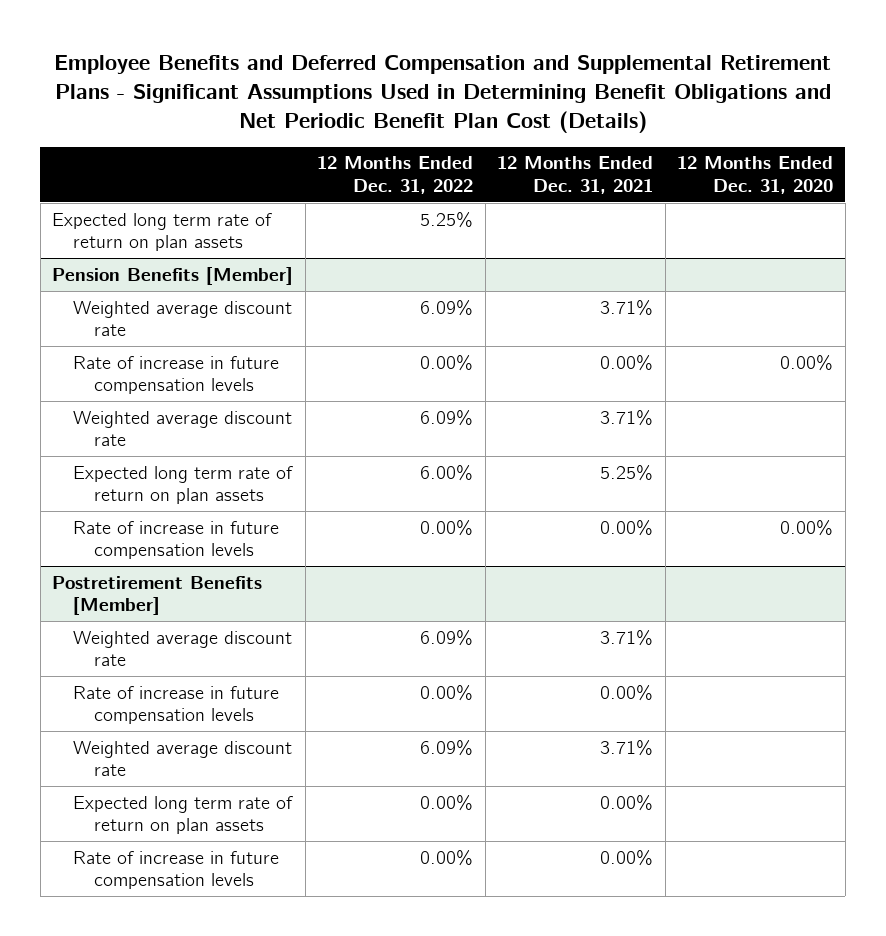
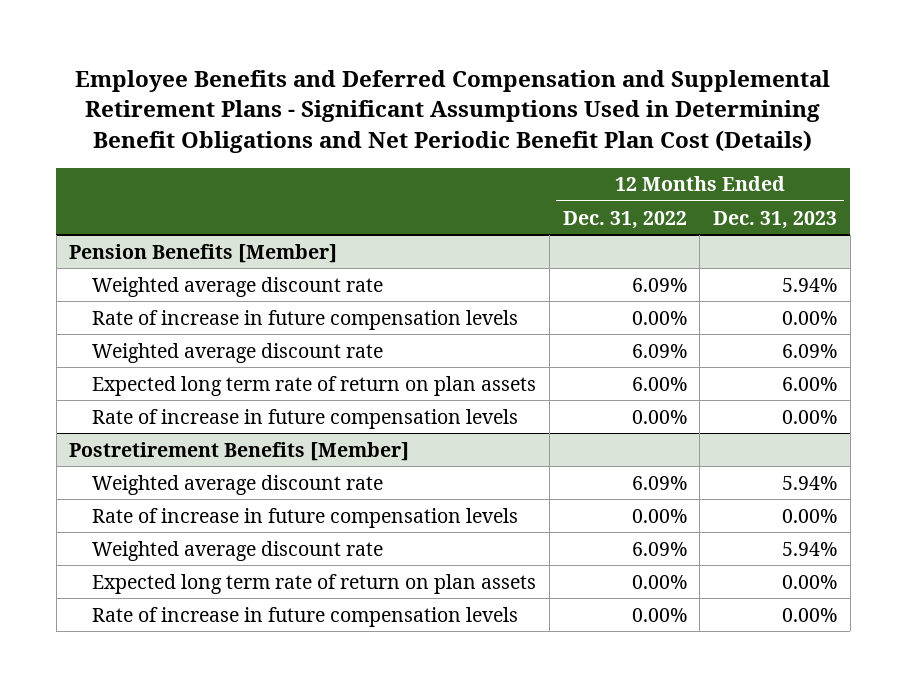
- | 12 Months Ended Dec. 31, 2022 | 12 Months Ended Dec. 31, 2021 | 12 Months Ended Dec. 31, 2020
+ | 12 Months Ended Dec. 31, 2022 | 12 Months Ended Dec. 31, 2023
- Expected long term rate of return on plan assets | 5.25% | |

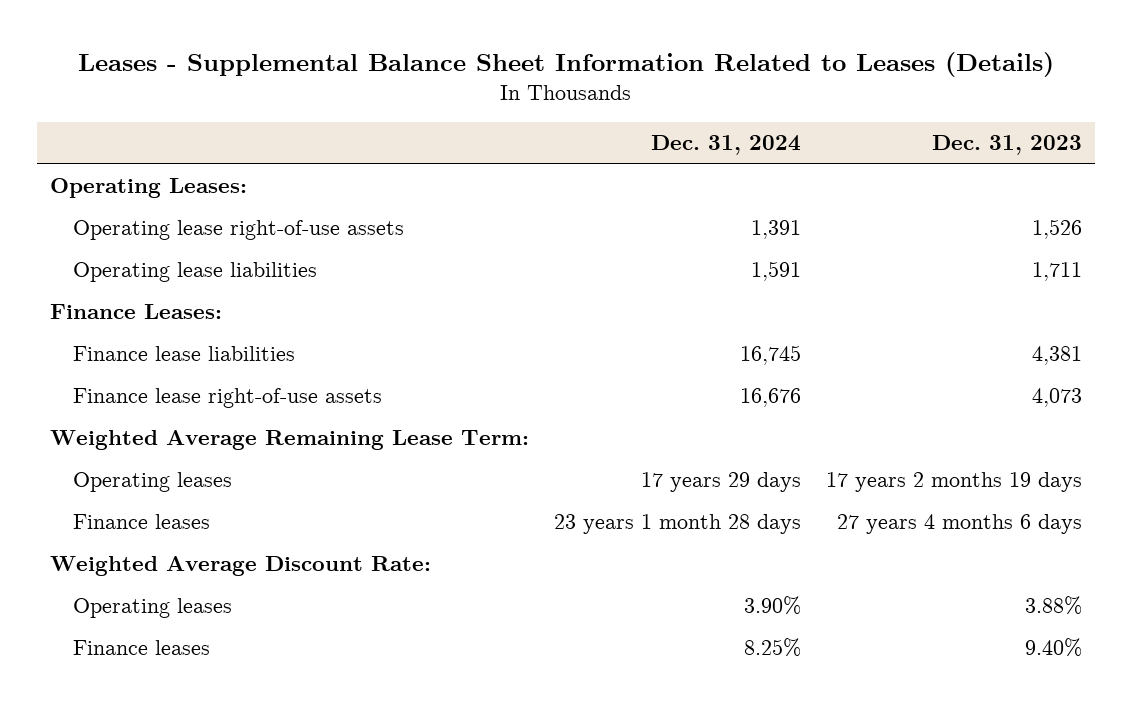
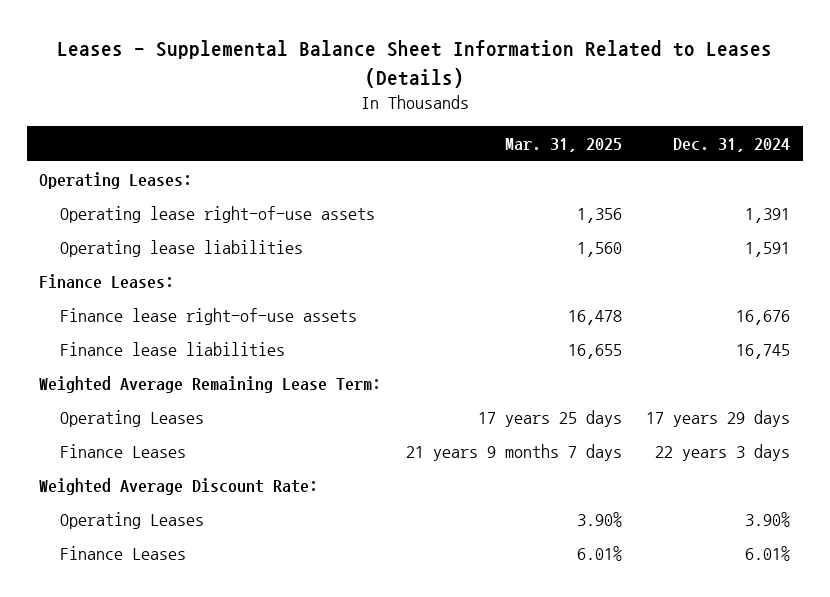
- | Dec. 31, 2024 | Dec. 31, 2023
+ | Mar. 31, 2025 | Dec. 31, 2024
moved down: Finance lease liabilities | 16,655 | 16,745
- Operating leases | 17 years 29 days | 17 years 2 months 19 days
- Finance leases | 23 years 1 month 28 days | 27 years 4 months 6 days
+ Operating Leases | 17 years 25 days | 17 years 29 days
+ Finance Leases | 21 years 9 months 7 days | 22 years 3 days
- Operating leases | 3.90% | 3.88%
- Finance leases | 8.25% | 9.40%
+ Operating Leases | 3.90% | 3.90%
+ Finance Leases | 6.01% | 6.01%

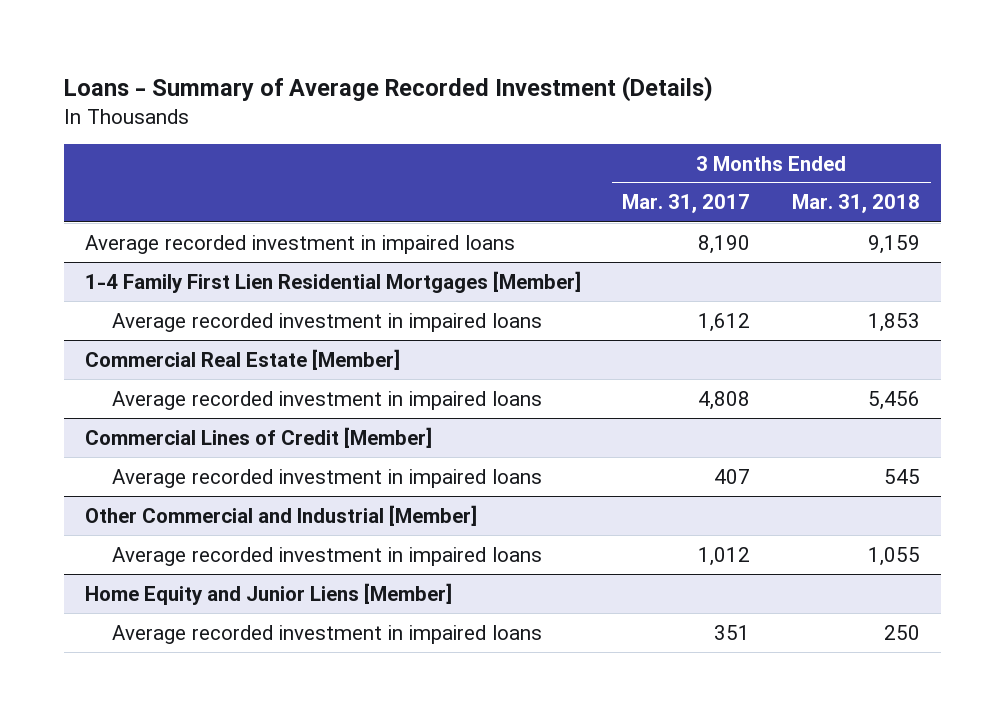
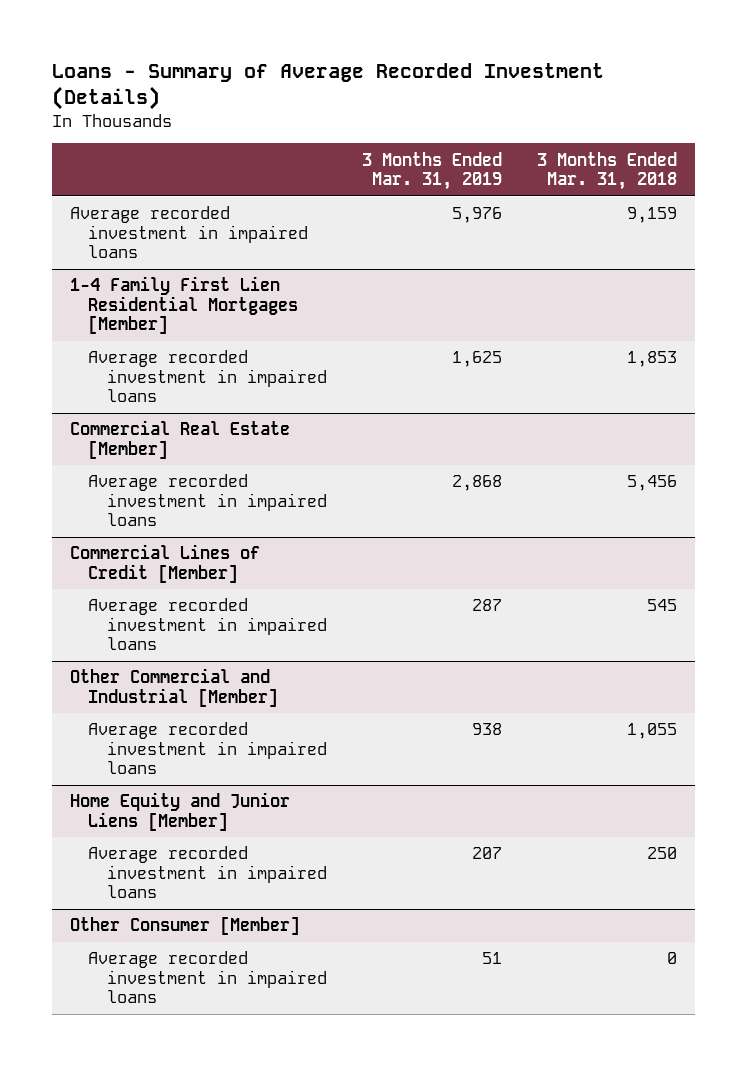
- | 3 Months Ended Mar. 31, 2017 | 3 Months Ended Mar. 31, 2018
+ | 3 Months Ended Mar. 31, 2019 | 3 Months Ended Mar. 31, 2018
+ Other Consumer [Member]
+ Average recorded investment in impaired loans | 51 | 0

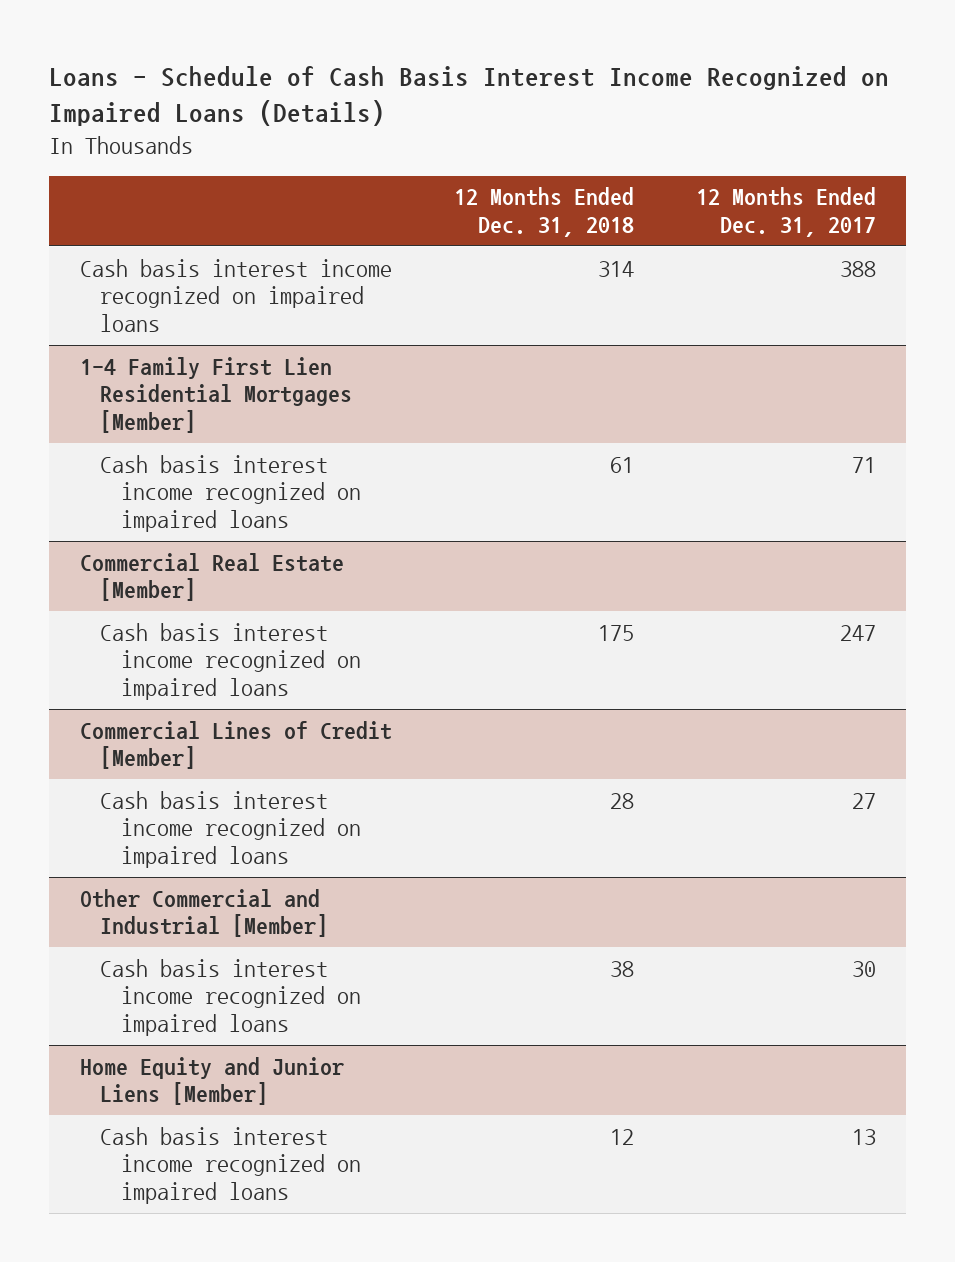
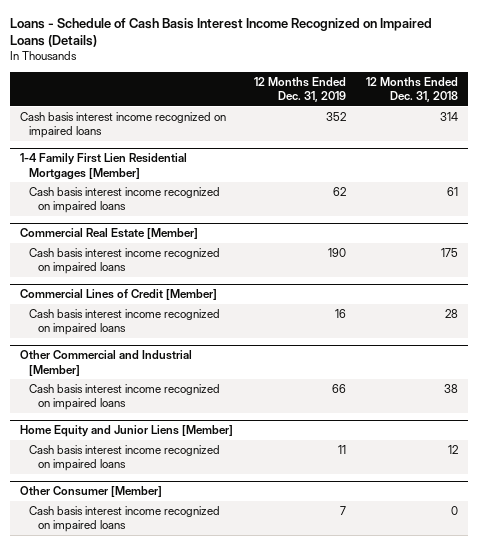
- | 12 Months Ended Dec. 31, 2018 | 12 Months Ended Dec. 31, 2017
+ | 12 Months Ended Dec. 31, 2019 | 12 Months Ended Dec. 31, 2018
+ Other Consumer [Member]
+ Cash basis interest income recognized on impaired loans | 7 | 0

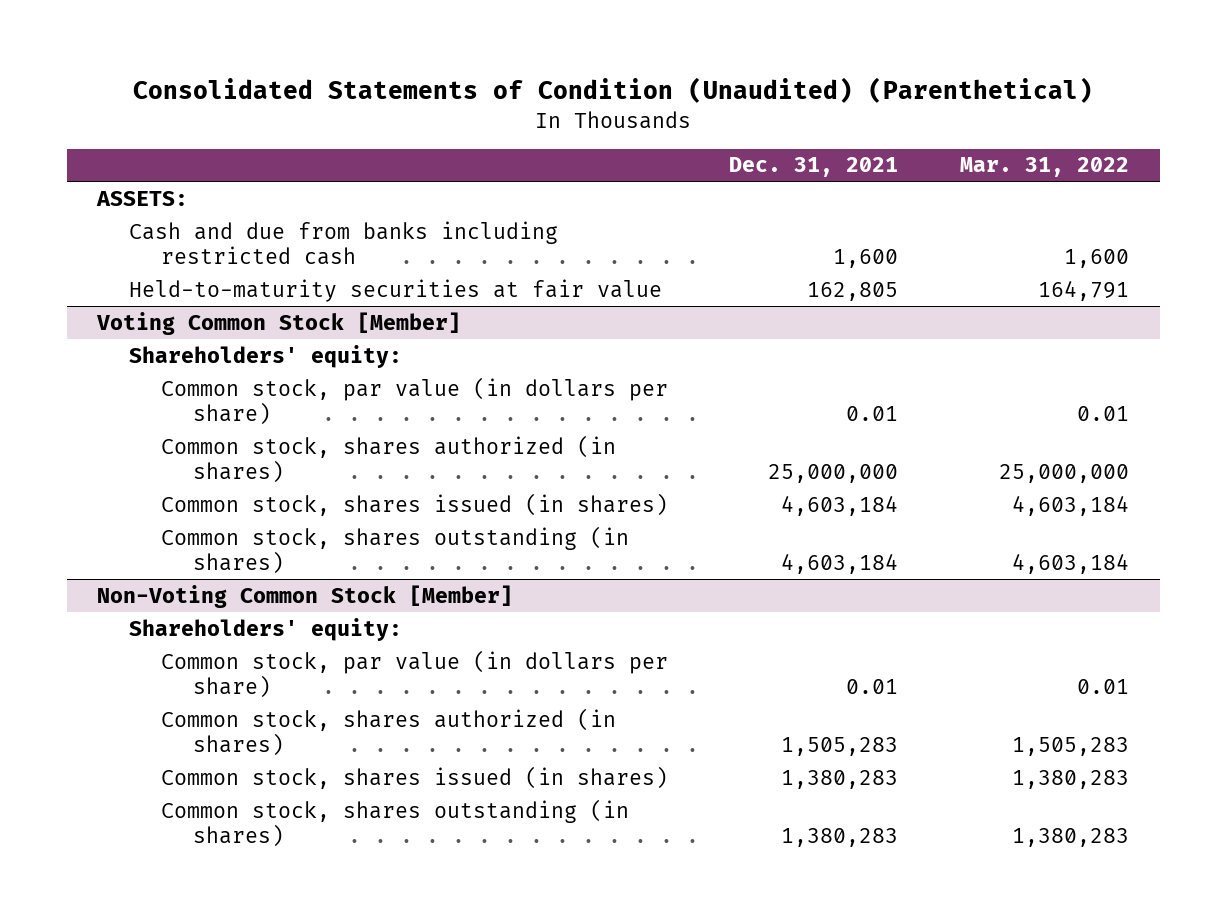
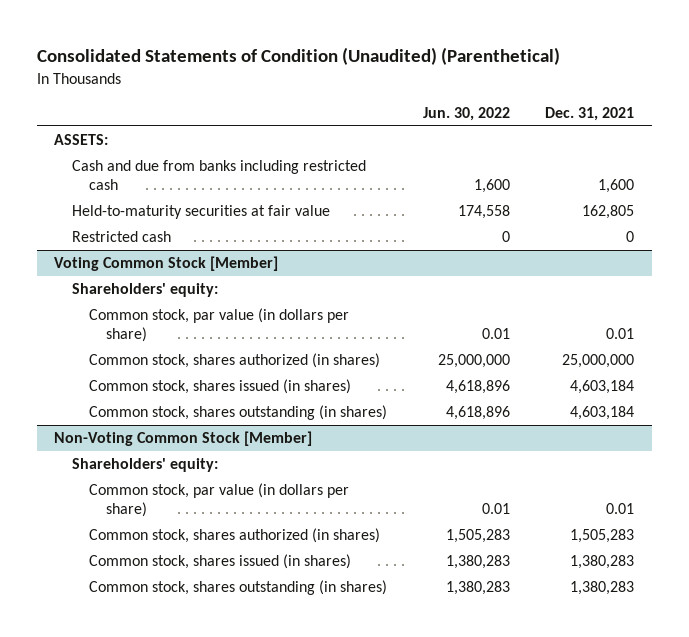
- | Dec. 31, 2021 | Mar. 31, 2022
+ | Jun. 30, 2022 | Dec. 31, 2021
+ Restricted cash | 0 | 0

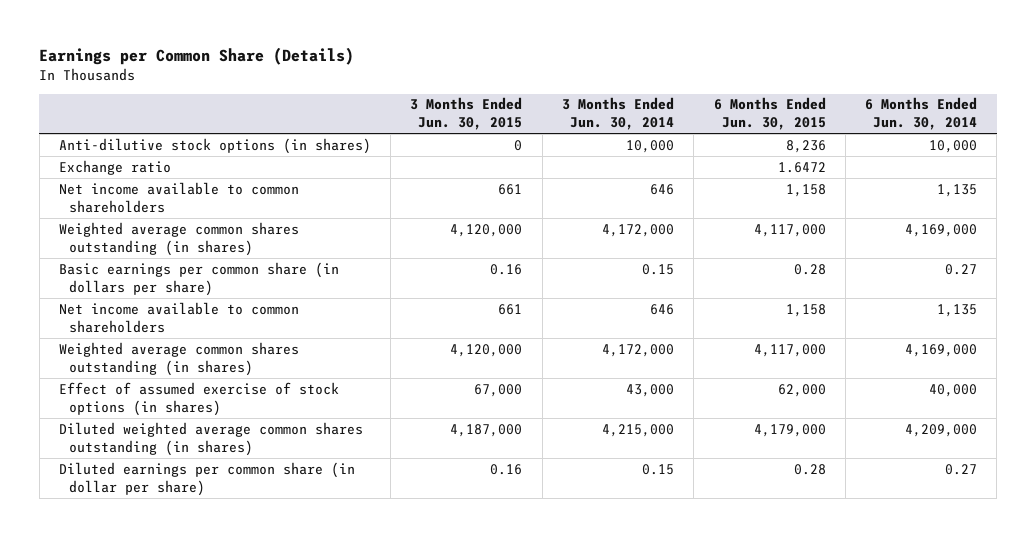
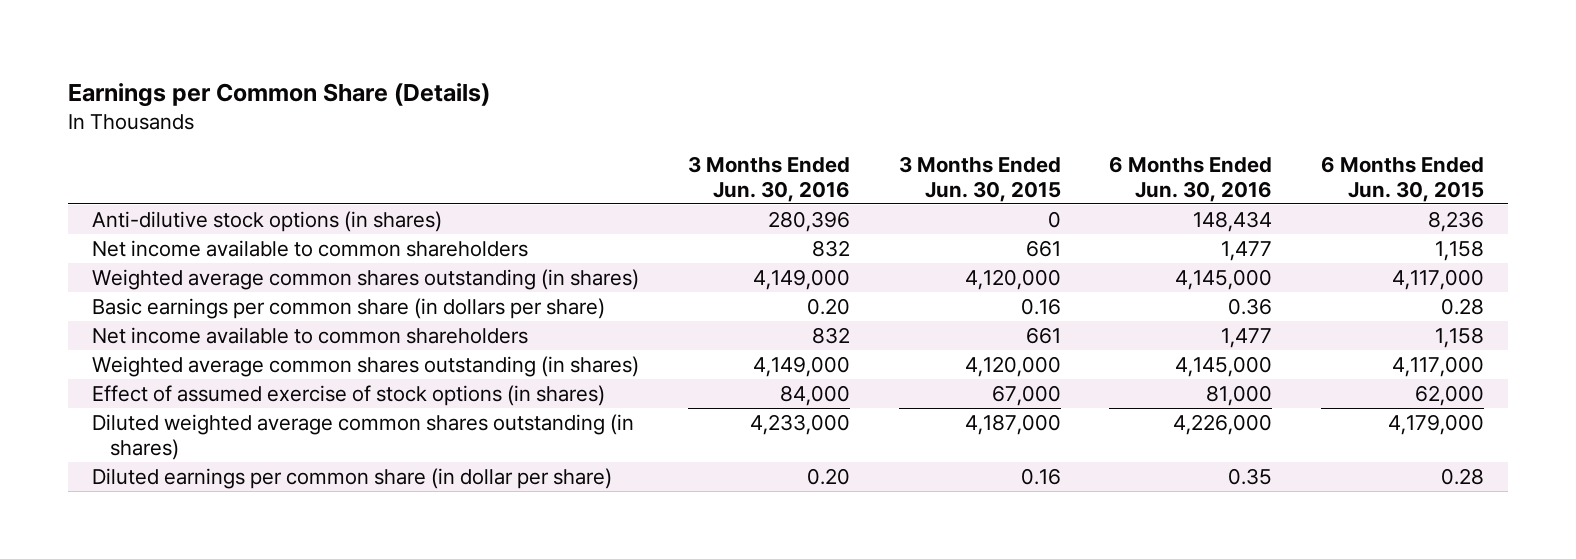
- | 3 Months Ended Jun. 30, 2015 | 3 Months Ended Jun. 30, 2014 | 6 Months Ended Jun. 30, 2015 | 6 Months Ended Jun. 30, 2014
+ | 3 Months Ended Jun. 30, 2016 | 3 Months Ended Jun. 30, 2015 | 6 Months Ended Jun. 30, 2016 | 6 Months Ended Jun. 30, 2015
- Exchange ratio | | | 1.6472 |

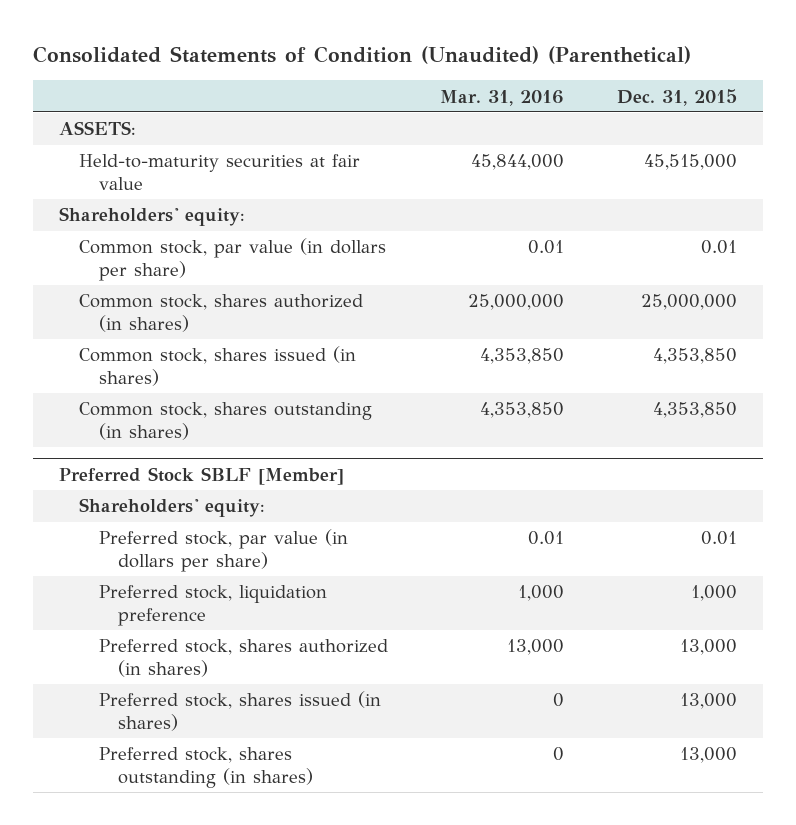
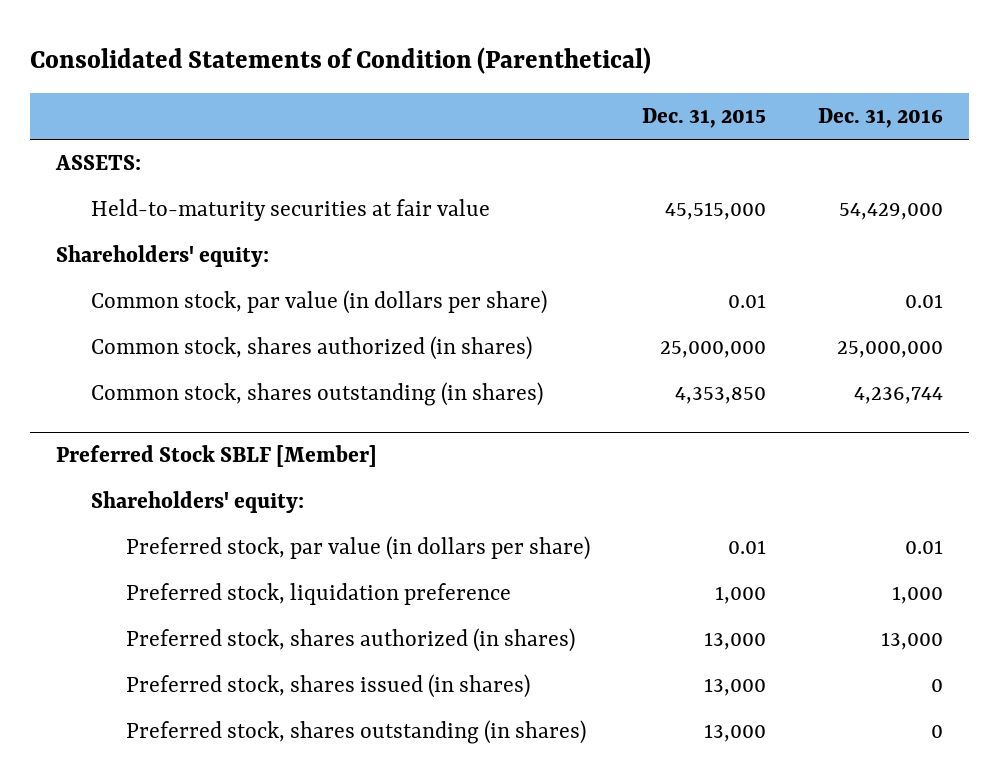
- Consolidated Statements of Condition (Unaudited) (Parenthetical)
+ Consolidated Statements of Condition (Parenthetical)
- | Mar. 31, 2016 | Dec. 31, 2015
+ | Dec. 31, 2015 | Dec. 31, 2016
- Common stock, shares issued (in shares) | 4,353,850 | 4,353,850

